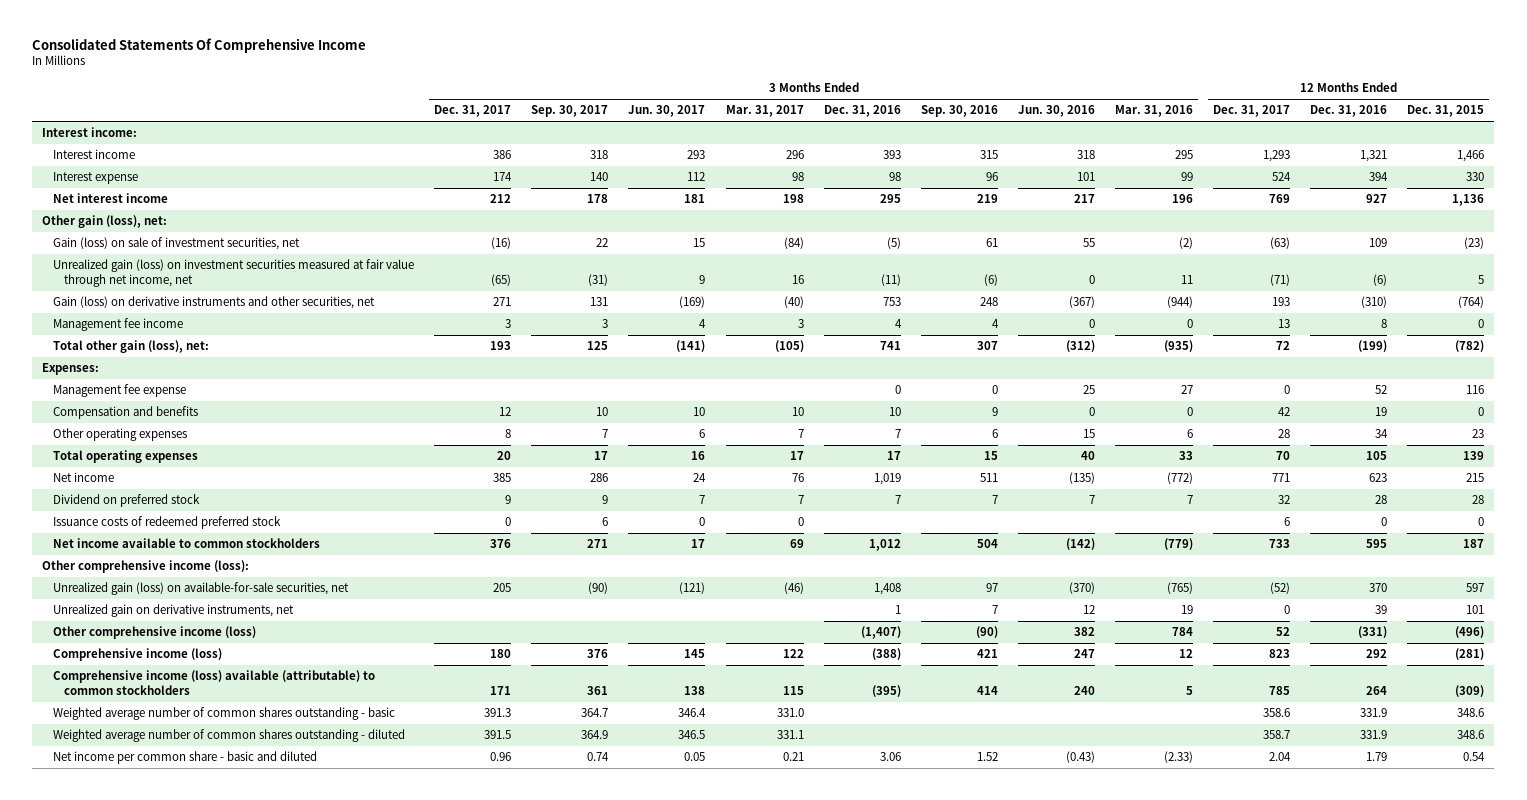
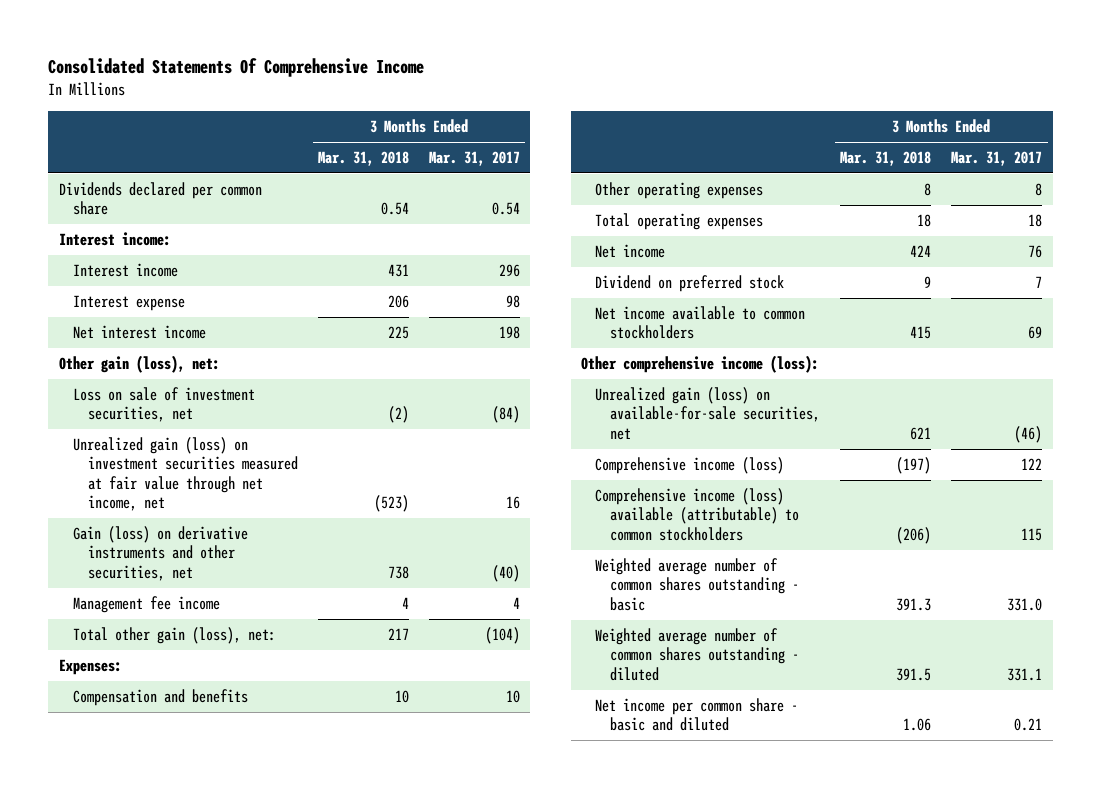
- | 3 Months Ended Dec. 31, 2017 | 3 Months Ended Sep. 30, 2017 | 3 Months Ended Jun. 30, 2017 | 3 Months Ended Mar. 31, 2017 | 3 Months Ended Dec. 31, 2016 | 3 Months Ended Sep. 30, 2016 | 3 Months Ended Jun. 30, 2016 | 3 Months Ended Mar. 31, 2016 | 12 Months Ended Dec. 31, 2017 | 12 Months Ended Dec. 31, 2016 | 12 Months Ended Dec. 31, 2015
+ | 3 Months Ended Mar. 31, 2018 | 3 Months Ended Mar. 31, 2017
+ Dividends declared per common share | 0.54 | 0.54
- Gain (loss) on sale of investment securities, net | (16) | 22 | 15 | (84) | (5) | 61 | 55 | (2) | (63) | 109 | (23)
+ Loss on sale of investment securities, net | (2) | (84)
- Management fee income | 3 | 3 | 4 | 3 | 4 | 4 | 0 | 0 | 13 | 8 | 0
- Total other gain (loss), net: | 193 | 125 | (141) | (105) | 741 | 307 | (312) | (935) | 72 | (199) | (782)
+ Management fee income | 4 | 4
+ Total other gain (loss), net: | 217 | (104)
- Management fee expense | | | | | 0 | 0 | 25 | 27 | 0 | 52 | 116
- Other operating expenses | 8 | 7 | 6 | 7 | 7 | 6 | 15 | 6 | 28 | 34 | 23
- Total operating expenses | 20 | 17 | 16 | 17 | 17 | 15 | 40 | 33 | 70 | 105 | 139
+ Other operating expenses | 8 | 8
+ Total operating expenses | 18 | 18
- Issuance costs of redeemed preferred stock | 0 | 6 | 0 | 0 | | | | | 6 | 0 | 0
- Unrealized gain on derivative instruments, net | | | | | 1 | 7 | 12 | 19 | 0 | 39 | 101
- Other comprehensive income (loss) | | | | | (1,407) | (90) | 382 | 784 | 52 | (331) | (496)

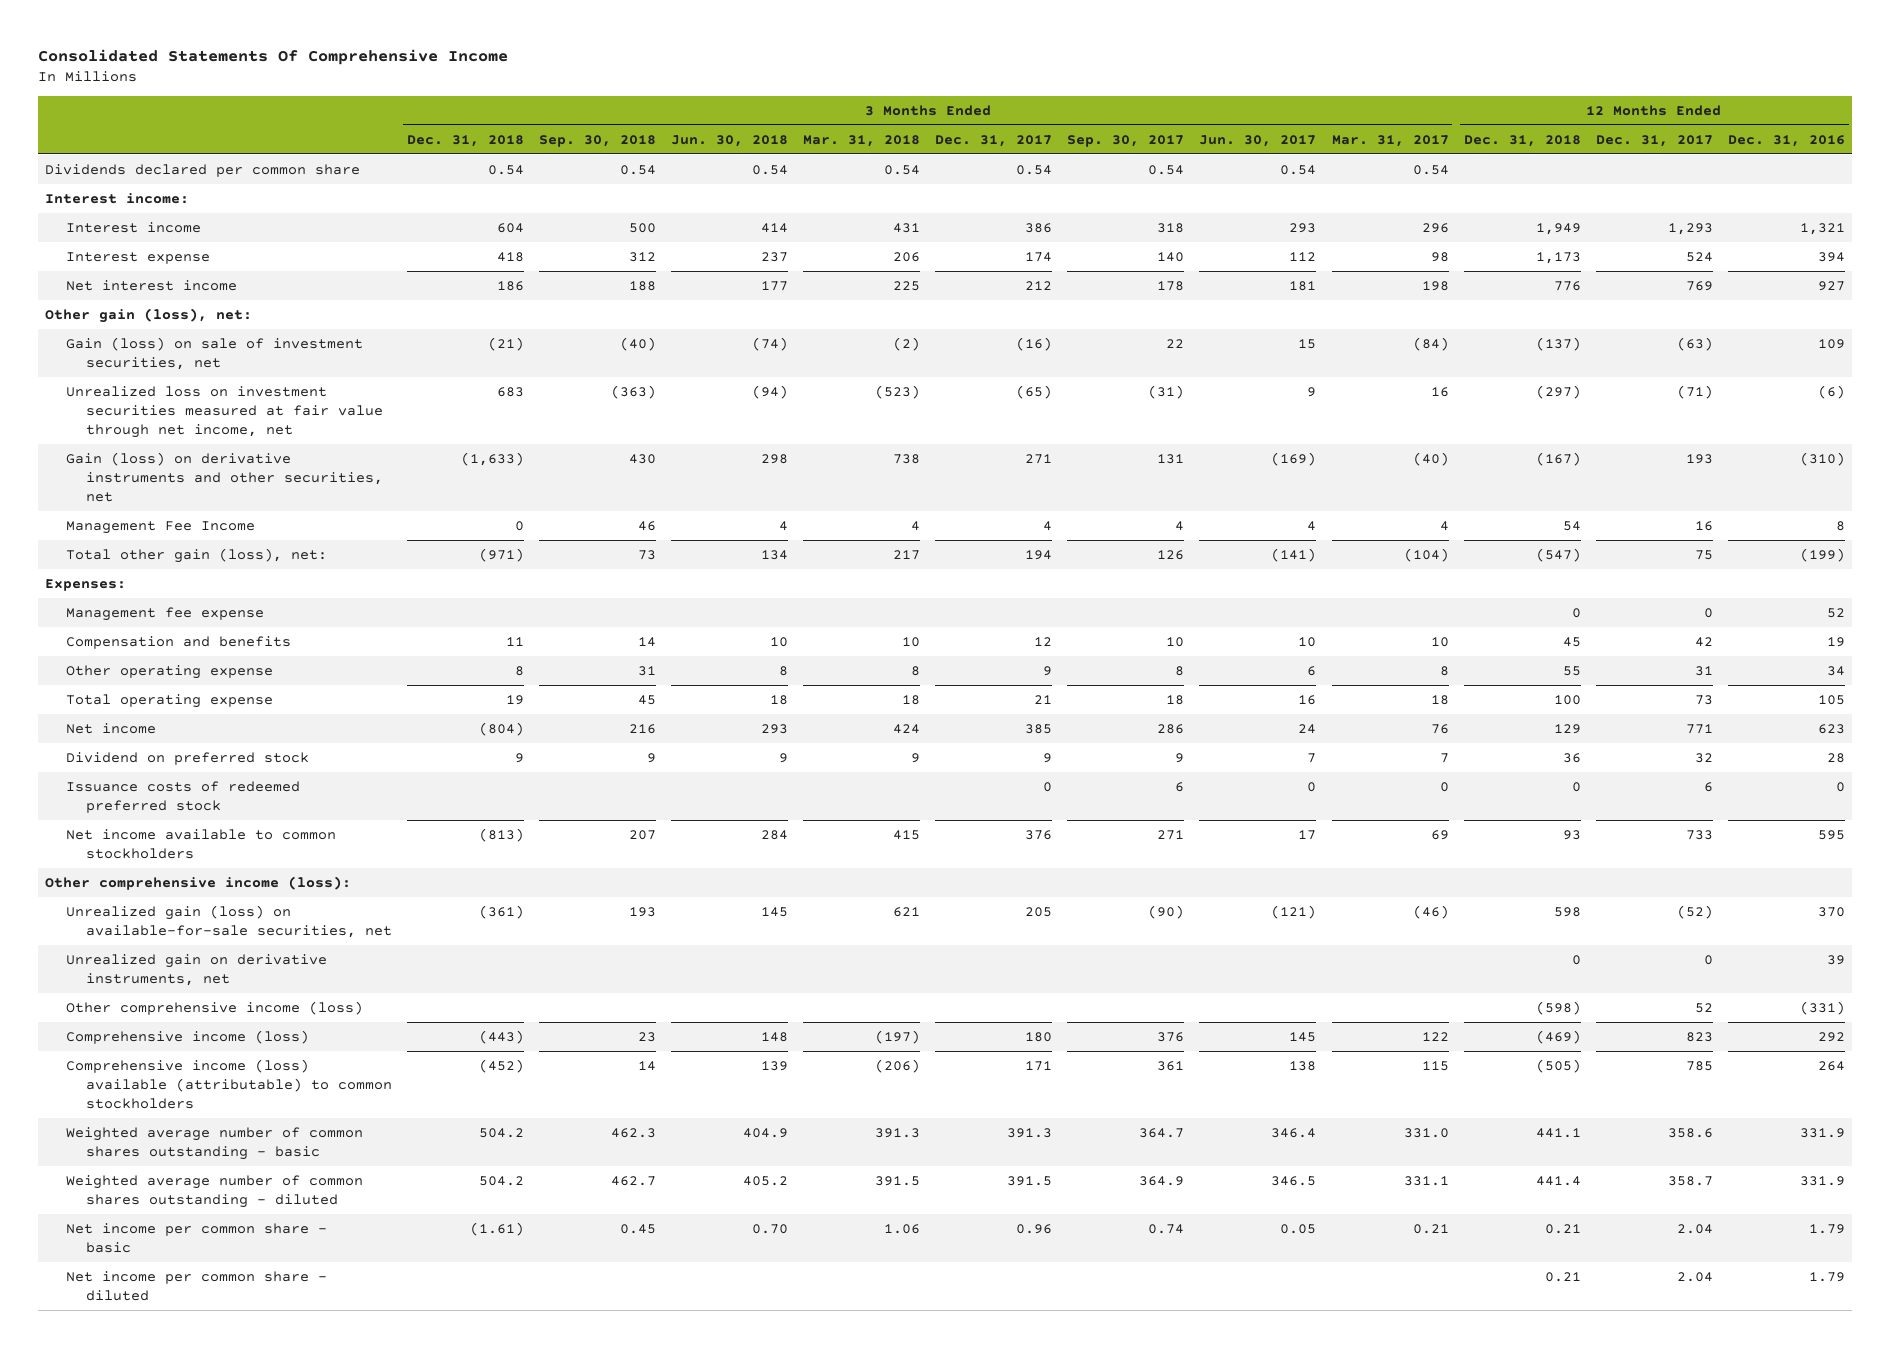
- | 3 Months Ended Mar. 31, 2018 | 3 Months Ended Mar. 31, 2017
+ | 3 Months Ended Dec. 31, 2018 | 3 Months Ended Sep. 30, 2018 | 3 Months Ended Jun. 30, 2018 | 3 Months Ended Mar. 31, 2018 | 3 Months Ended Dec. 31, 2017 | 3 Months Ended Sep. 30, 2017 | 3 Months Ended Jun. 30, 2017 | 3 Months Ended Mar. 31, 2017 | 12 Months Ended Dec. 31, 2018 | 12 Months Ended Dec. 31, 2017 | 12 Months Ended Dec. 31, 2016
- Loss on sale of investment securities, net | (2) | (84)
- Unrealized gain (loss) on investment securities measured at fair value through net income, net | (523) | 16
+ Gain (loss) on sale of investment securities, net | (21) | (40) | (74) | (2) | (16) | 22 | 15 | (84) | (137) | (63) | 109
+ Unrealized loss on investment securities measured at fair value through net income, net | 683 | (363) | (94) | (523) | (65) | (31) | 9 | 16 | (297) | (71) | (6)
- Management fee income | 4 | 4
+ Management Fee Income | 0 | 46 | 4 | 4 | 4 | 4 | 4 | 4 | 54 | 16 | 8
+ Management fee expense | | | | | | | | | 0 | 0 | 52
- Other operating expenses | 8 | 8
- Total operating expenses | 18 | 18
+ Other operating expense | 8 | 31 | 8 | 8 | 9 | 8 | 6 | 8 | 55 | 31 | 34
+ Total operating expense | 19 | 45 | 18 | 18 | 21 | 18 | 16 | 18 | 100 | 73 | 105
+ Issuance costs of redeemed preferred stock | | | | | 0 | 6 | 0 | 0 | 0 | 6 | 0
+ Unrealized gain on derivative instruments, net | | | | | | | | | 0 | 0 | 39
+ Other comprehensive income (loss) | | | | | | | | | (598) | 52 | (331)
- Net income per common share - basic and diluted | 1.06 | 0.21
+ Net income per common share - basic | (1.61) | 0.45 | 0.70 | 1.06 | 0.96 | 0.74 | 0.05 | 0.21 | 0.21 | 2.04 | 1.79
+ Net income per common share - diluted | | | | | | | | | 0.21 | 2.04 | 1.79

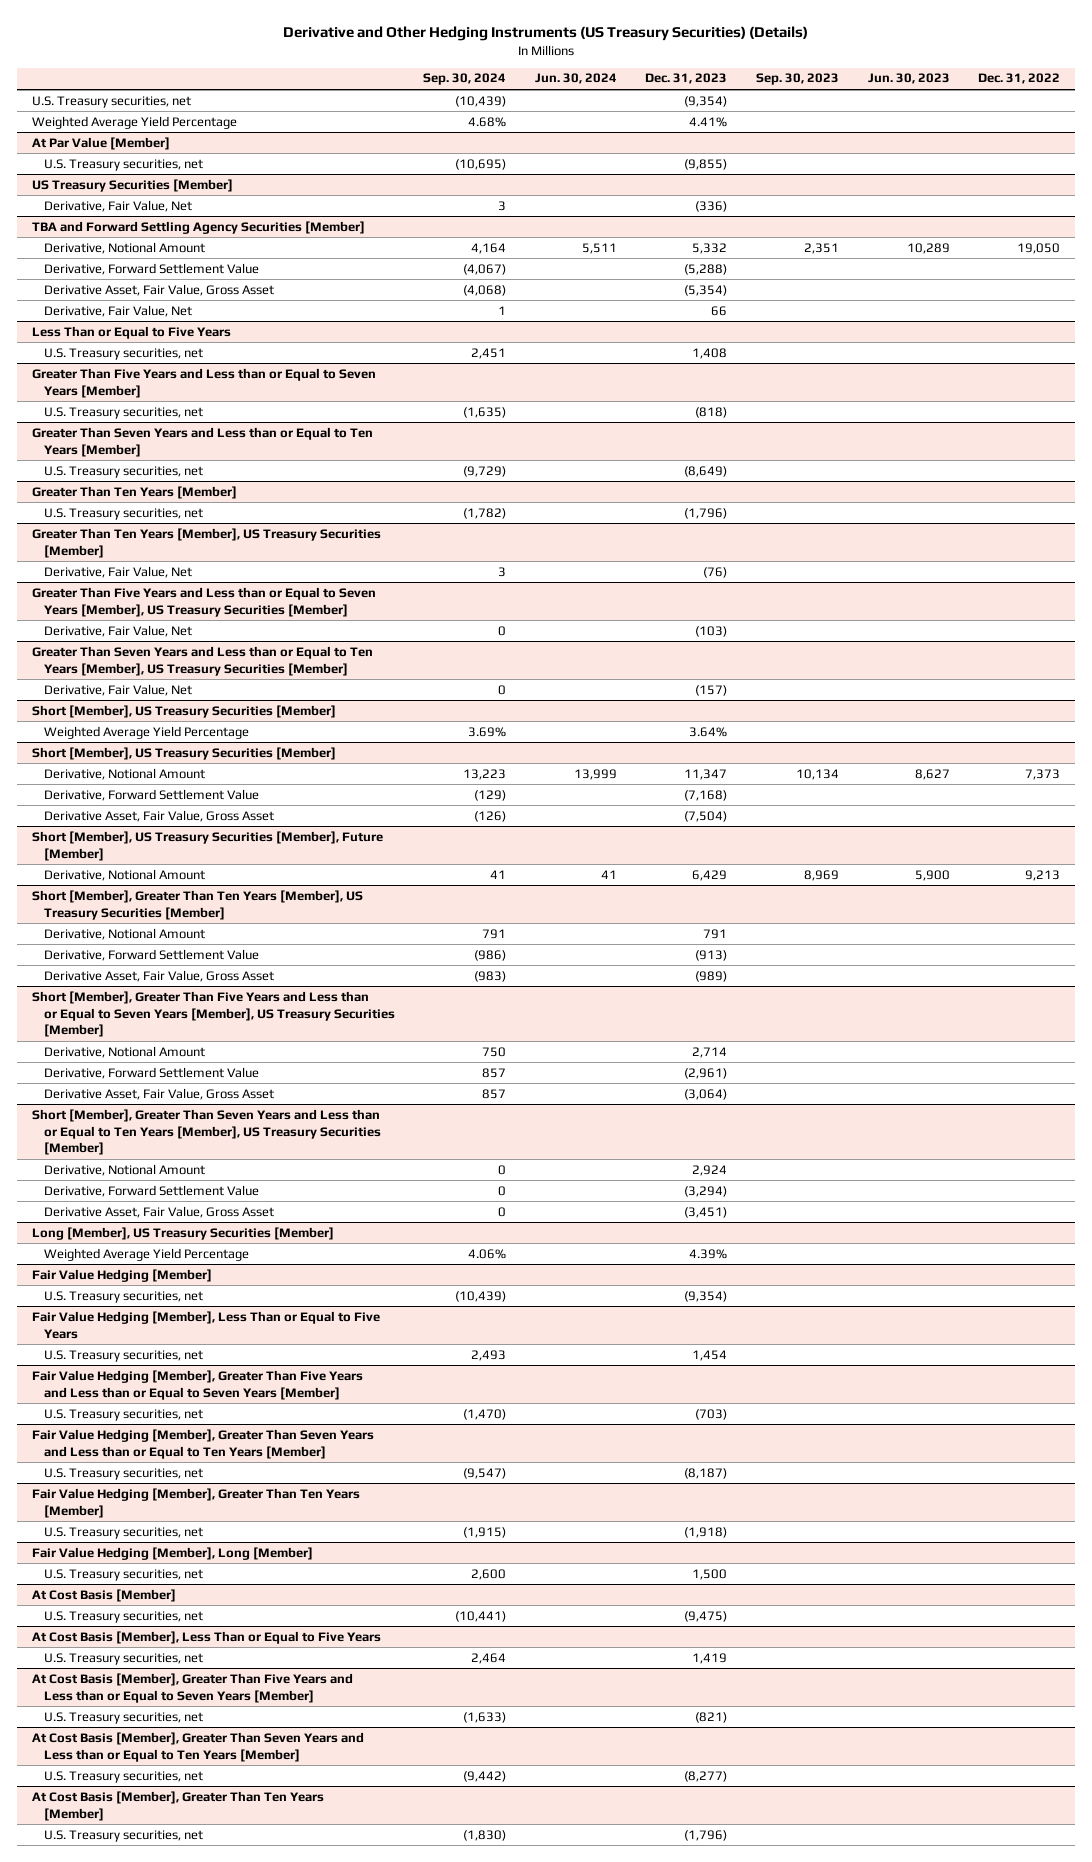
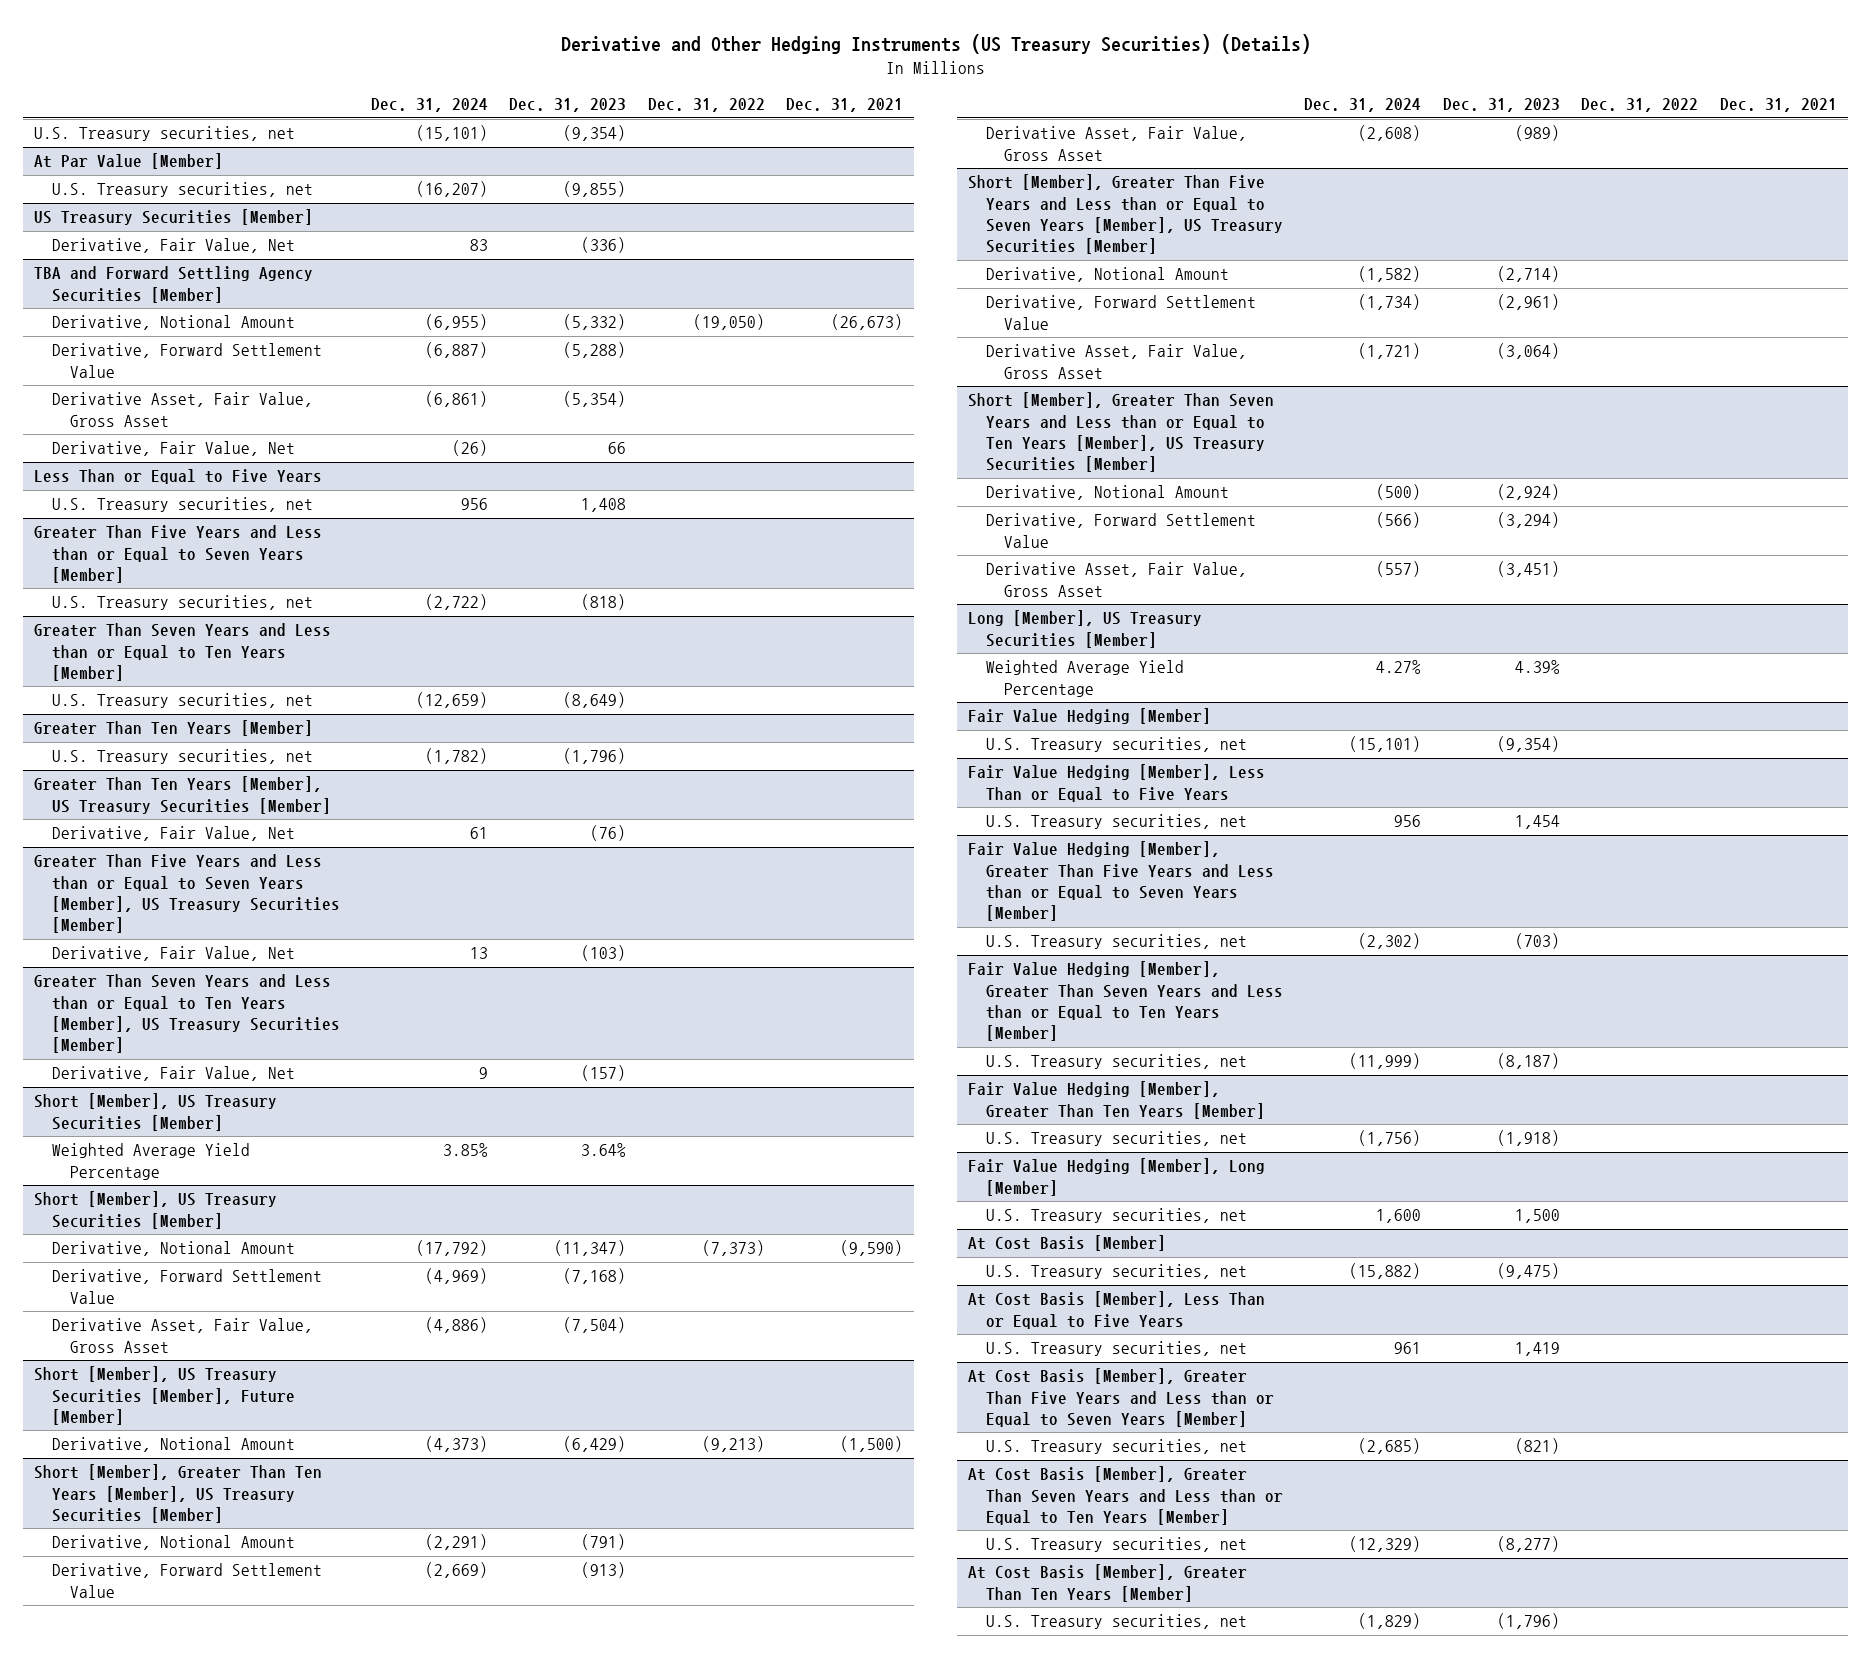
- | Sep. 30, 2024 | Jun. 30, 2024 | Dec. 31, 2023 | Sep. 30, 2023 | Jun. 30, 2023 | Dec. 31, 2022
+ | Dec. 31, 2024 | Dec. 31, 2023 | Dec. 31, 2022 | Dec. 31, 2021
- Weighted Average Yield Percentage | 4.68% | | 4.41% | | |
@ TBA and Forward Settling Agency Securities [Member]
- Derivative, Notional Amount | 4,164 | 5,511 | 5,332 | 2,351 | 10,289 | 19,050
+ Derivative, Notional Amount | (6,955) | (5,332) | (19,050) | (26,673)
@ Short [Member], US Treasury Securities [Member]
- Derivative, Notional Amount | 13,223 | 13,999 | 11,347 | 10,134 | 8,627 | 7,373
+ Derivative, Notional Amount | (17,792) | (11,347) | (7,373) | (9,590)
@ Short [Member], US Treasury Securities [Member], Future [Member]
- Derivative, Notional Amount | 41 | 41 | 6,429 | 8,969 | 5,900 | 9,213
+ Derivative, Notional Amount | (4,373) | (6,429) | (9,213) | (1,500)
@ Short [Member], Greater Than Ten Years [Member], US Treasury Securities [Member]
- Derivative, Notional Amount | 791 | | 791 | | |
+ Derivative, Notional Amount | (2,291) | (791) | |
@ Short [Member], Greater Than Five Years and Less than or Equal to Seven Years [Member], US Treasury Securities [Member]
- Derivative, Notional Amount | 750 | | 2,714 | | |
+ Derivative, Notional Amount | (1,582) | (2,714) | |
@ Short [Member], Greater Than Seven Years and Less than or Equal to Ten Years [Member], US Treasury Securities [Member]
- Derivative, Notional Amount | 0 | | 2,924 | | |
+ Derivative, Notional Amount | (500) | (2,924) | |

